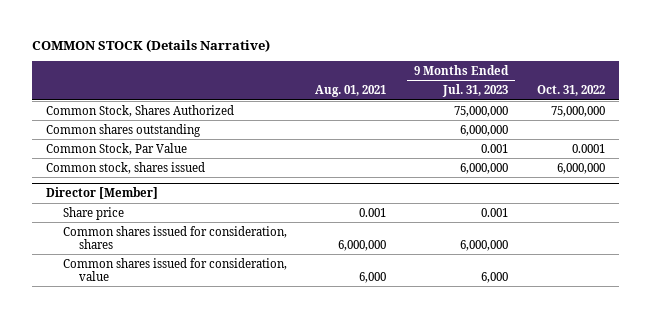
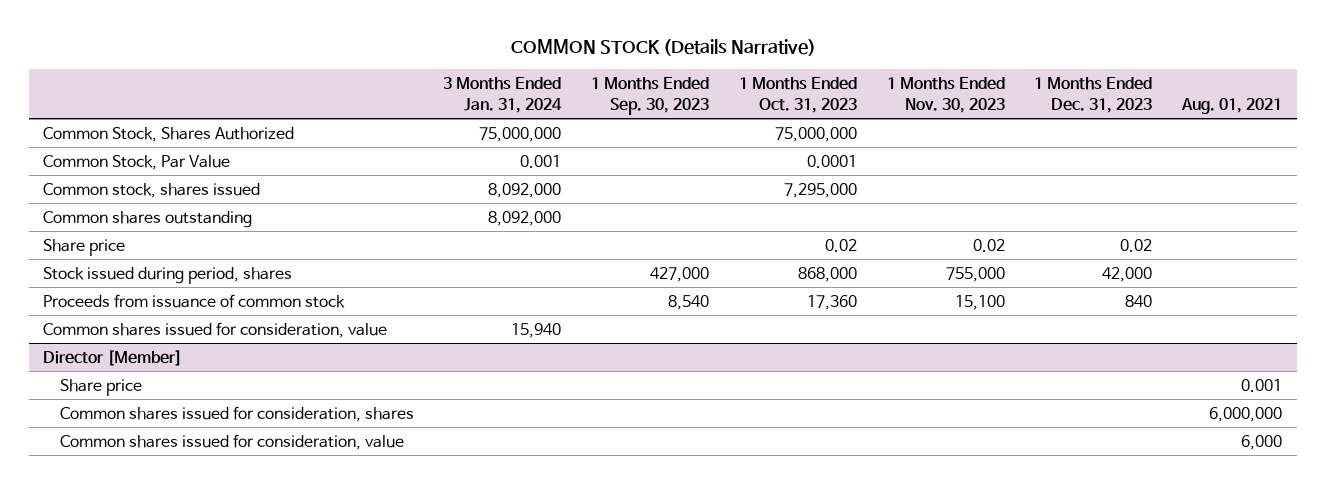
- | Aug. 01, 2021 | 9 Months Ended Jul. 31, 2023 | Oct. 31, 2022
+ | 3 Months Ended Jan. 31, 2024 | 1 Months Ended Sep. 30, 2023 | 1 Months Ended Oct. 31, 2023 | 1 Months Ended Nov. 30, 2023 | 1 Months Ended Dec. 31, 2023 | Aug. 01, 2021
moved down: Common shares outstanding | 8,092,000 | | | | |
+ Share price | | | 0.02 | 0.02 | 0.02 |
+ Stock issued during period, shares | | 427,000 | 868,000 | 755,000 | 42,000 |
+ Proceeds from issuance of common stock | | 8,540 | 17,360 | 15,100 | 840 |
+ Common shares issued for consideration, value | 15,940 | | | | |

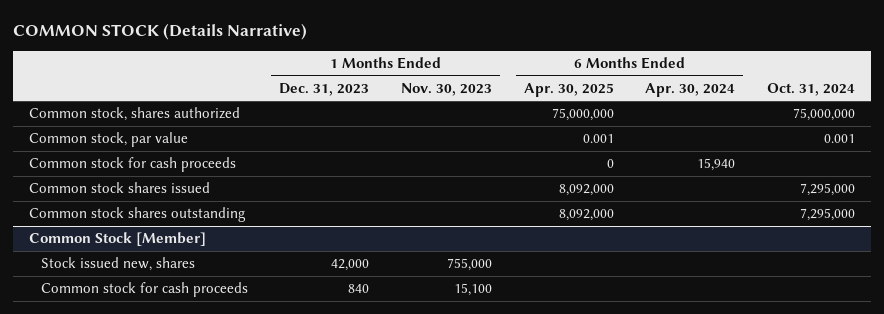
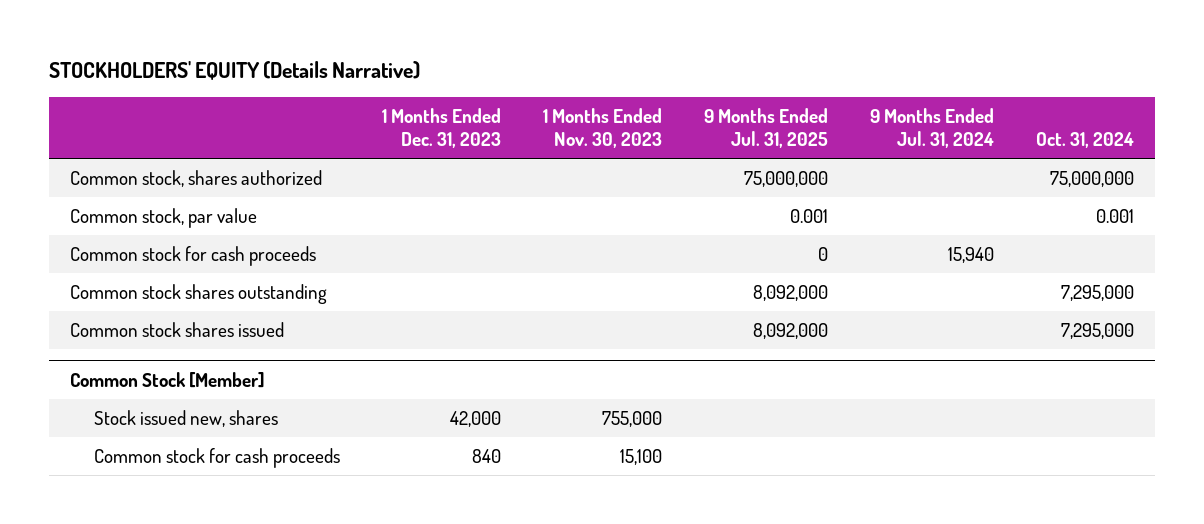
- COMMON STOCK (Details Narrative)
+ STOCKHOLDERS' EQUITY (Details Narrative)
- | 1 Months Ended Dec. 31, 2023 | 1 Months Ended Nov. 30, 2023 | 6 Months Ended Apr. 30, 2025 | 6 Months Ended Apr. 30, 2024 | Oct. 31, 2024
+ | 1 Months Ended Dec. 31, 2023 | 1 Months Ended Nov. 30, 2023 | 9 Months Ended Jul. 31, 2025 | 9 Months Ended Jul. 31, 2024 | Oct. 31, 2024
moved down: Common stock shares issued | | | 8,092,000 | | 7,295,000

